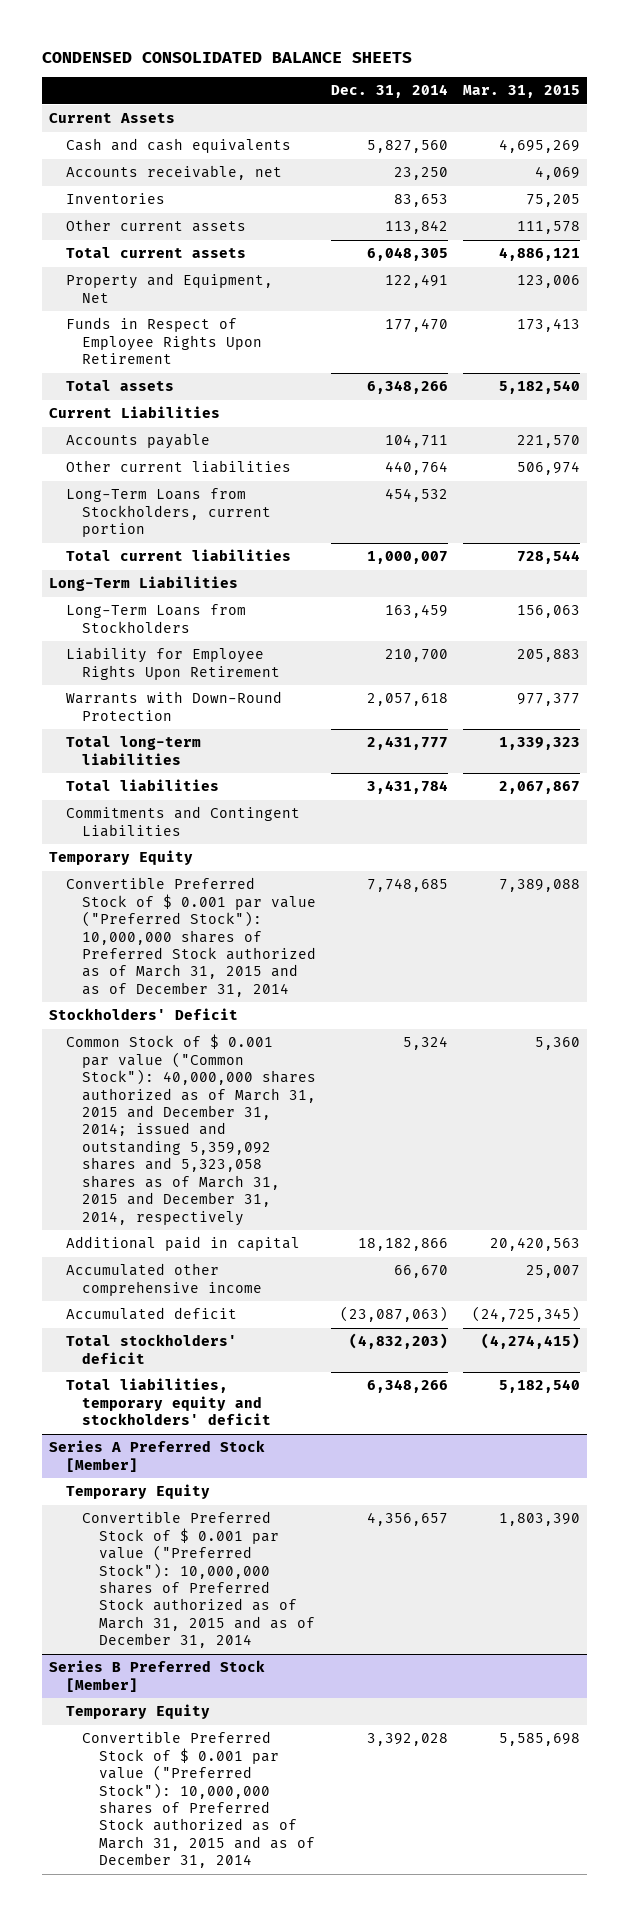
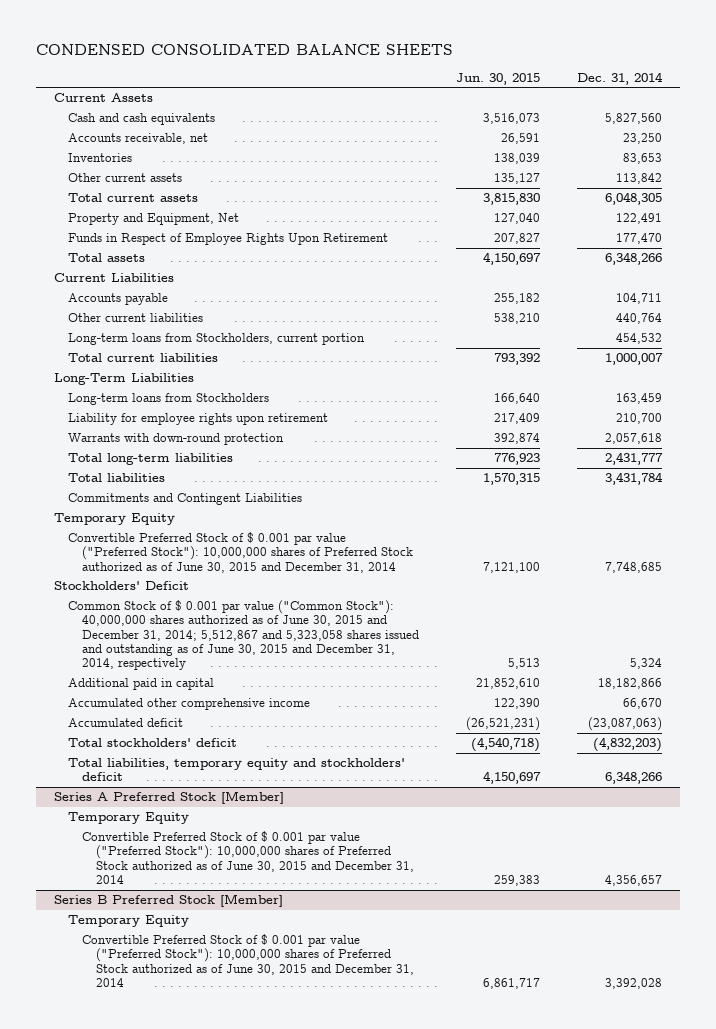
- | Dec. 31, 2014 | Mar. 31, 2015
+ | Jun. 30, 2015 | Dec. 31, 2014
- Long-Term Loans from Stockholders, current portion | 454,532 |
+ Long-term loans from Stockholders, current portion | | 454,532
- Long-Term Loans from Stockholders | 163,459 | 156,063
- Liability for Employee Rights Upon Retirement | 210,700 | 205,883
- Warrants with Down-Round Protection | 2,057,618 | 977,377
+ Long-term loans from Stockholders | 166,640 | 163,459
+ Liability for employee rights upon retirement | 217,409 | 210,700
+ Warrants with down-round protection | 392,874 | 2,057,618
- Convertible Preferred Stock of $ 0.001 par value ("Preferred Stock"): 10,000,000 shares of Preferred Stock authorized as of March 31, 2015 and as of December 31, 2014 | 7,748,685 | 7,389,088
+ Convertible Preferred Stock of $ 0.001 par value ("Preferred Stock"): 10,000,000 shares of Preferred Stock authorized as of June 30, 2015 and December 31, 2014 | 7,121,100 | 7,748,685
- Common Stock of $ 0.001 par value ("Common Stock"): 40,000,000 shares authorized as of March 31, 2015 and December 31, 2014; issued and outstanding 5,359,092 shares and 5,323,058 shares as of March 31, 2015 and December 31, 2014, respectively | 5,324 | 5,360
+ Common Stock of $ 0.001 par value ("Common Stock"): 40,000,000 shares authorized as of June 30, 2015 and December 31, 2014; 5,512,867 and 5,323,058 shares issued and outstanding as of June 30, 2015 and December 31, 2014, respectively | 5,513 | 5,324
@ Series A Preferred Stock [Member]
- Convertible Preferred Stock of $ 0.001 par value ("Preferred Stock"): 10,000,000 shares of Preferred Stock authorized as of March 31, 2015 and as of December 31, 2014 | 4,356,657 | 1,803,390
+ Convertible Preferred Stock of $ 0.001 par value ("Preferred Stock"): 10,000,000 shares of Preferred Stock authorized as of June 30, 2015 and December 31, 2014 | 259,383 | 4,356,657
@ Series B Preferred Stock [Member]
- Convertible Preferred Stock of $ 0.001 par value ("Preferred Stock"): 10,000,000 shares of Preferred Stock authorized as of March 31, 2015 and as of December 31, 2014 | 3,392,028 | 5,585,698
+ Convertible Preferred Stock of $ 0.001 par value ("Preferred Stock"): 10,000,000 shares of Preferred Stock authorized as of June 30, 2015 and December 31, 2014 | 6,861,717 | 3,392,028

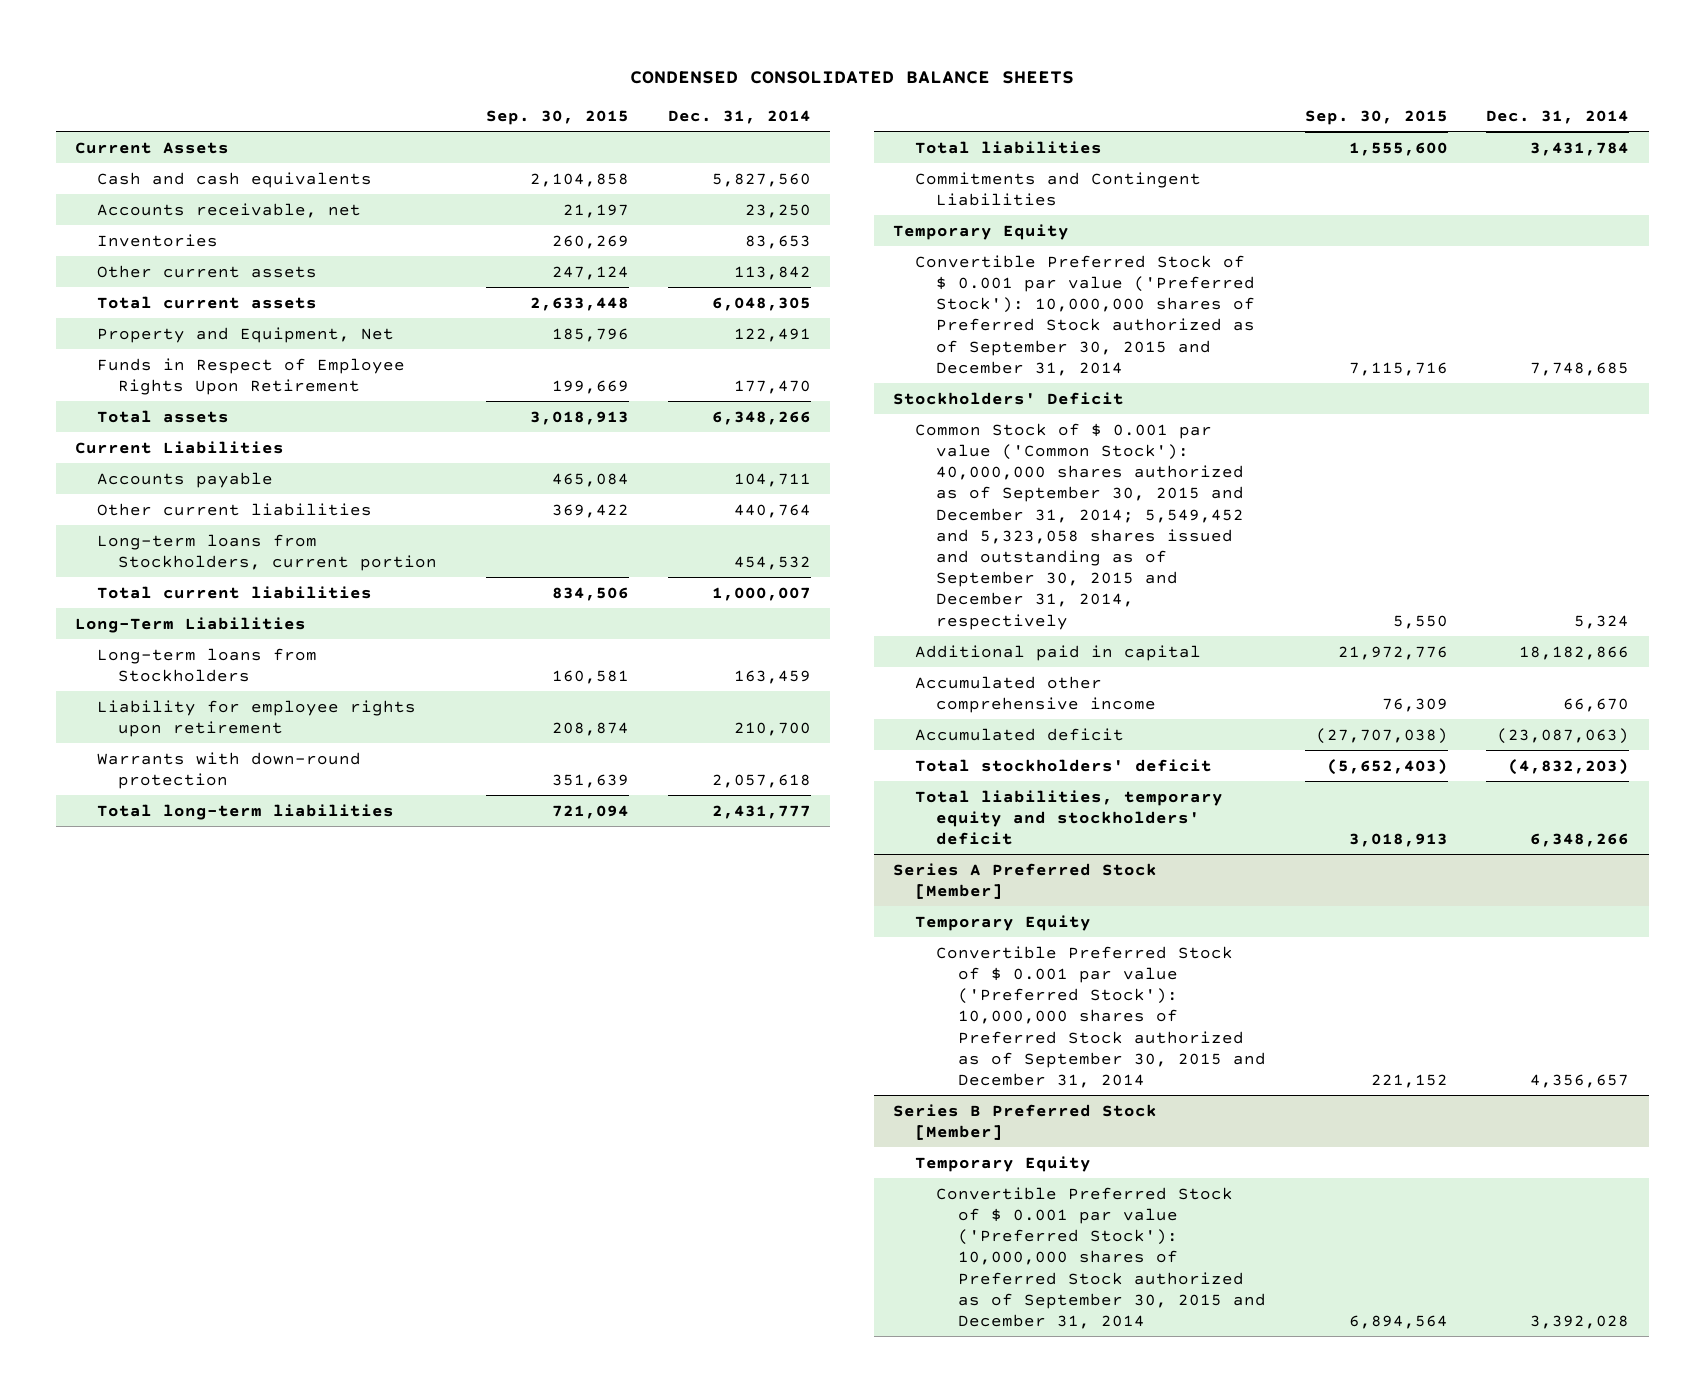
- | Jun. 30, 2015 | Dec. 31, 2014
+ | Sep. 30, 2015 | Dec. 31, 2014
- Convertible Preferred Stock of $ 0.001 par value ("Preferred Stock"): 10,000,000 shares of Preferred Stock authorized as of June 30, 2015 and December 31, 2014 | 7,121,100 | 7,748,685
+ Convertible Preferred Stock of $ 0.001 par value ('Preferred Stock'): 10,000,000 shares of Preferred Stock authorized as of September 30, 2015 and December 31, 2014 | 7,115,716 | 7,748,685
- Common Stock of $ 0.001 par value ("Common Stock"): 40,000,000 shares authorized as of June 30, 2015 and December 31, 2014; 5,512,867 and 5,323,058 shares issued and outstanding as of June 30, 2015 and December 31, 2014, respectively | 5,513 | 5,324
+ Common Stock of $ 0.001 par value ('Common Stock'): 40,000,000 shares authorized as of September 30, 2015 and December 31, 2014; 5,549,452 and 5,323,058 shares issued and outstanding as of September 30, 2015 and December 31, 2014, respectively | 5,550 | 5,324
@ Series A Preferred Stock [Member]
- Convertible Preferred Stock of $ 0.001 par value ("Preferred Stock"): 10,000,000 shares of Preferred Stock authorized as of June 30, 2015 and December 31, 2014 | 259,383 | 4,356,657
+ Convertible Preferred Stock of $ 0.001 par value ('Preferred Stock'): 10,000,000 shares of Preferred Stock authorized as of September 30, 2015 and December 31, 2014 | 221,152 | 4,356,657
@ Series B Preferred Stock [Member]
- Convertible Preferred Stock of $ 0.001 par value ("Preferred Stock"): 10,000,000 shares of Preferred Stock authorized as of June 30, 2015 and December 31, 2014 | 6,861,717 | 3,392,028
+ Convertible Preferred Stock of $ 0.001 par value ('Preferred Stock'): 10,000,000 shares of Preferred Stock authorized as of September 30, 2015 and December 31, 2014 | 6,894,564 | 3,392,028

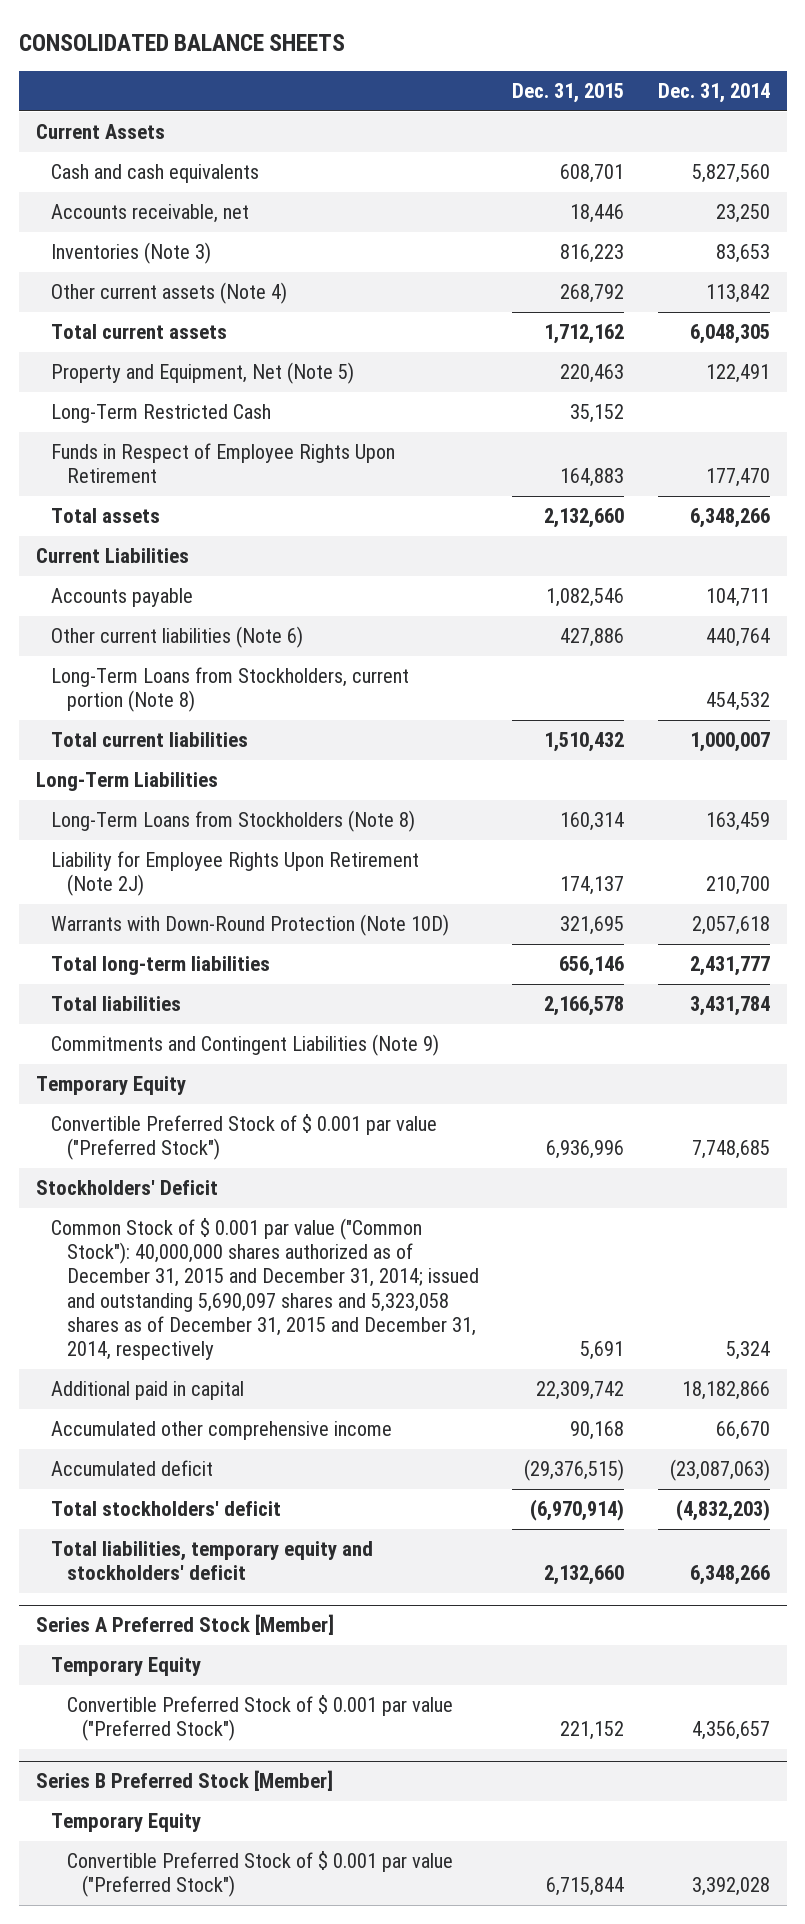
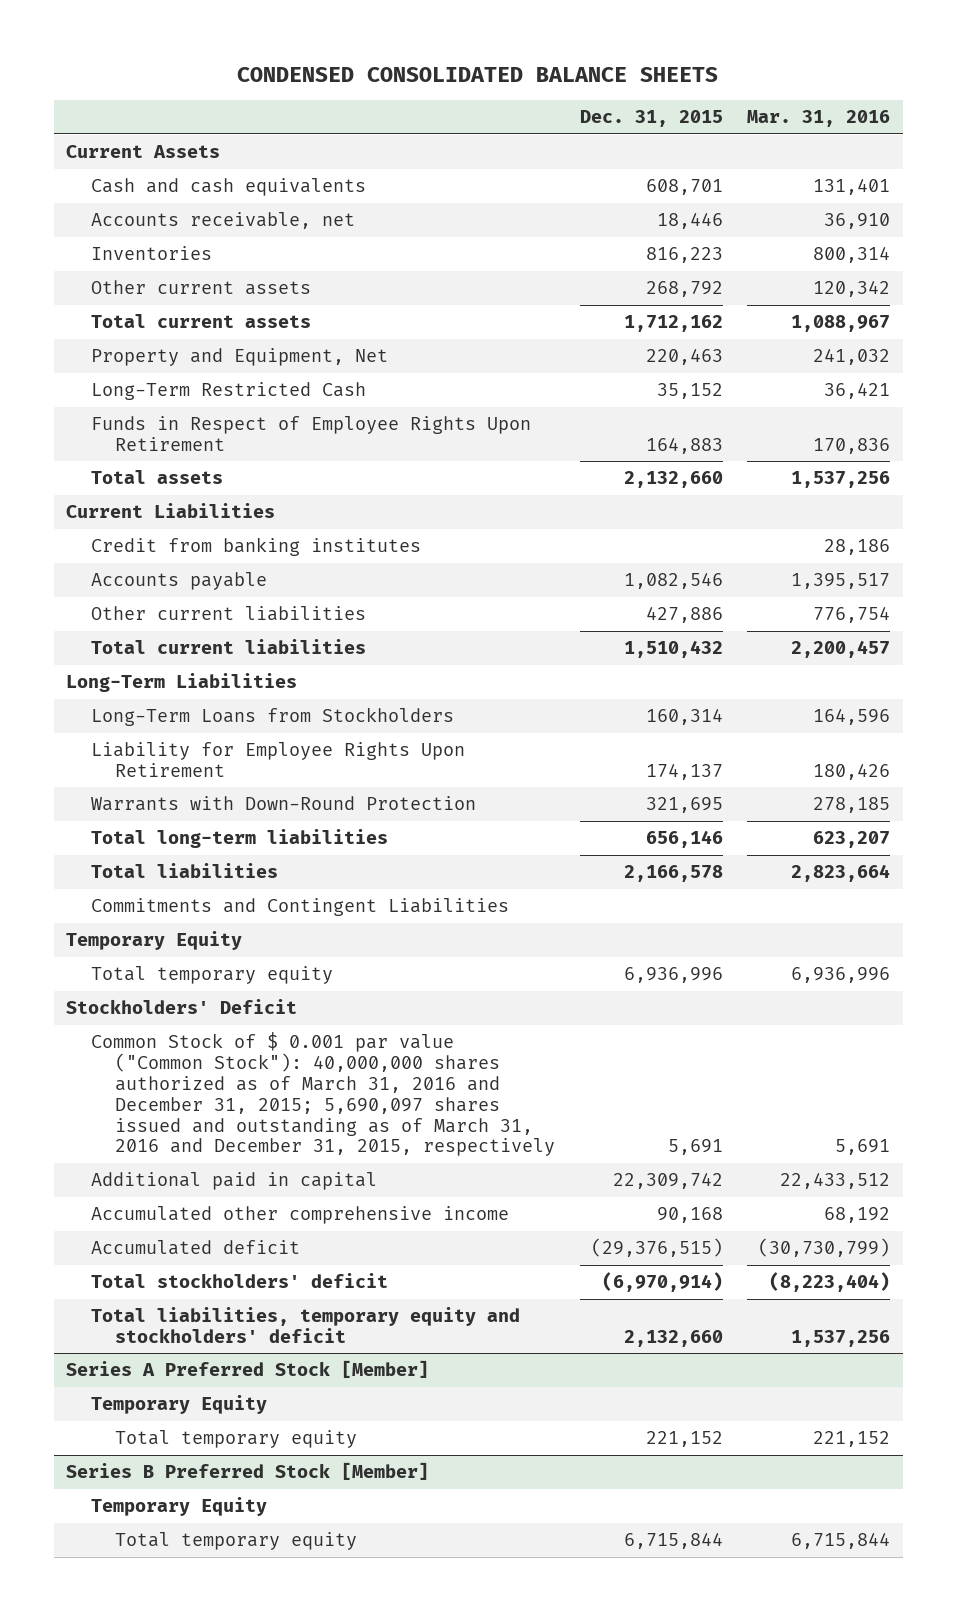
- CONSOLIDATED BALANCE SHEETS
+ CONDENSED CONSOLIDATED BALANCE SHEETS
- | Dec. 31, 2015 | Dec. 31, 2014
+ | Dec. 31, 2015 | Mar. 31, 2016
- Inventories (Note 3) | 816,223 | 83,653
- Other current assets (Note 4) | 268,792 | 113,842
+ Inventories | 816,223 | 800,314
+ Other current assets | 268,792 | 120,342
- Property and Equipment, Net (Note 5) | 220,463 | 122,491
+ Property and Equipment, Net | 220,463 | 241,032
+ Credit from banking institutes | | 28,186
- Other current liabilities (Note 6) | 427,886 | 440,764
- Long-Term Loans from Stockholders, current portion (Note 8) | | 454,532
+ Other current liabilities | 427,886 | 776,754
- Long-Term Loans from Stockholders (Note 8) | 160,314 | 163,459
- Liability for Employee Rights Upon Retirement (Note 2J) | 174,137 | 210,700
- Warrants with Down-Round Protection (Note 10D) | 321,695 | 2,057,618
+ Long-Term Loans from Stockholders | 160,314 | 164,596
+ Liability for Employee Rights Upon Retirement | 174,137 | 180,426
+ Warrants with Down-Round Protection | 321,695 | 278,185
- Commitments and Contingent Liabilities (Note 9)
+ Commitments and Contingent Liabilities
- Convertible Preferred Stock of $ 0.001 par value ("Preferred Stock") | 6,936,996 | 7,748,685
+ Total temporary equity | 6,936,996 | 6,936,996
- Common Stock of $ 0.001 par value ("Common Stock"): 40,000,000 shares authorized as of December 31, 2015 and December 31, 2014; issued and outstanding 5,690,097 shares and 5,323,058 shares as of December 31, 2015 and December 31, 2014, respectively | 5,691 | 5,324
+ Common Stock of $ 0.001 par value ("Common Stock"): 40,000,000 shares authorized as of March 31, 2016 and December 31, 2015; 5,690,097 shares issued and outstanding as of March 31, 2016 and December 31, 2015, respectively | 5,691 | 5,691
@ Series A Preferred Stock [Member]
- Convertible Preferred Stock of $ 0.001 par value ("Preferred Stock") | 221,152 | 4,356,657
+ Total temporary equity | 221,152 | 221,152
@ Series B Preferred Stock [Member]
- Convertible Preferred Stock of $ 0.001 par value ("Preferred Stock") | 6,715,844 | 3,392,028
+ Total temporary equity | 6,715,844 | 6,715,844

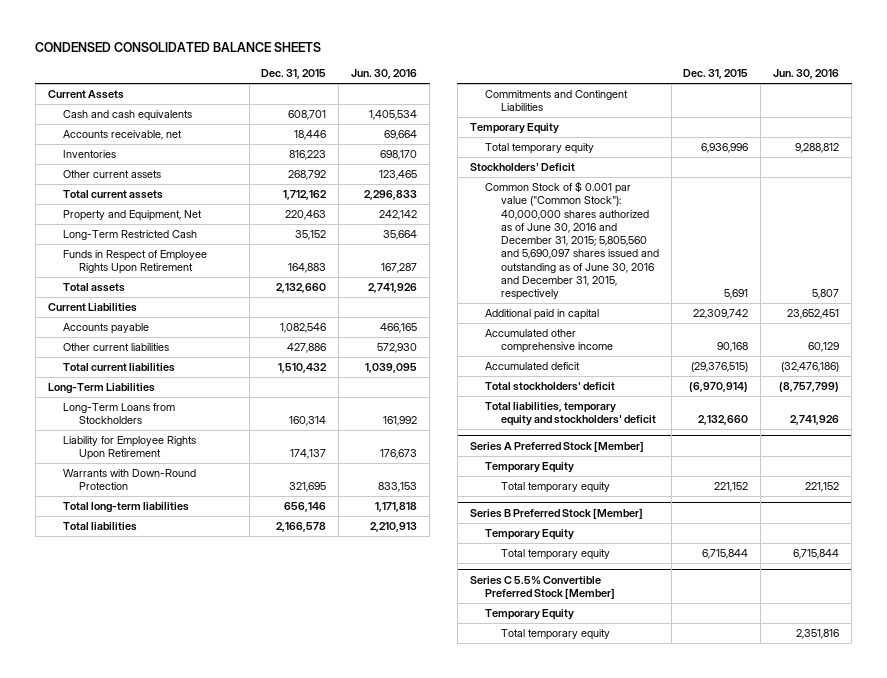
- | Dec. 31, 2015 | Mar. 31, 2016
+ | Dec. 31, 2015 | Jun. 30, 2016
- Credit from banking institutes | | 28,186
- Common Stock of $ 0.001 par value ("Common Stock"): 40,000,000 shares authorized as of March 31, 2016 and December 31, 2015; 5,690,097 shares issued and outstanding as of March 31, 2016 and December 31, 2015, respectively | 5,691 | 5,691
+ Common Stock of $ 0.001 par value ("Common Stock"): 40,000,000 shares authorized as of June 30, 2016 and December 31, 2015; 5,805,560 and 5,690,097 shares issued and outstanding as of June 30, 2016 and December 31, 2015, respectively | 5,691 | 5,807
+ Series C 5.5% Convertible Preferred Stock [Member]
+ Temporary Equity
+ Total temporary equity | | 2,351,816

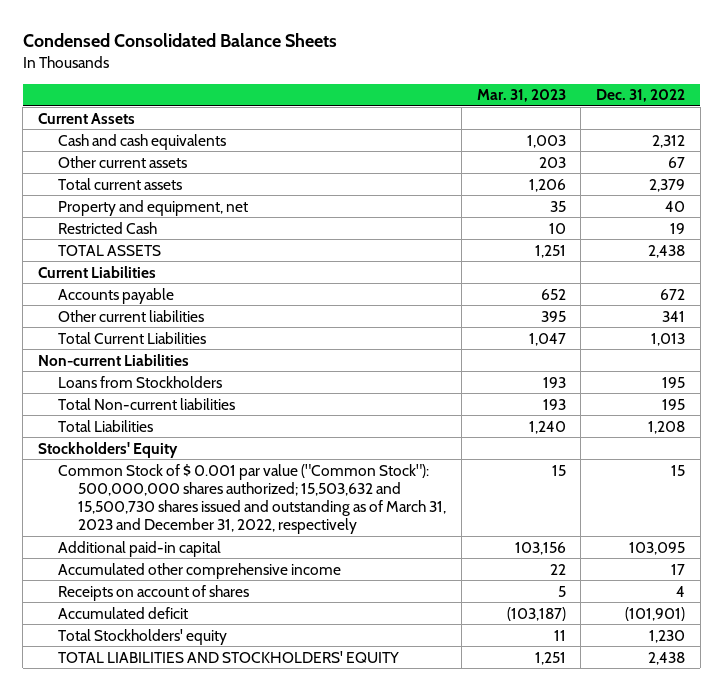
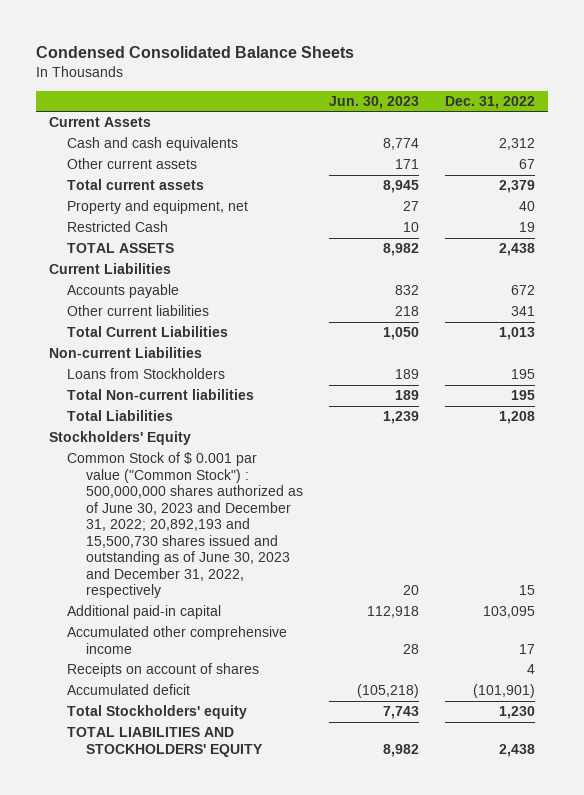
- | Mar. 31, 2023 | Dec. 31, 2022
+ | Jun. 30, 2023 | Dec. 31, 2022
- Common Stock of $ 0.001 par value ("Common Stock"): 500,000,000 shares authorized; 15,503,632 and 15,500,730 shares issued and outstanding as of March 31, 2023 and December 31, 2022, respectively | 15 | 15
+ Common Stock of $ 0.001 par value ("Common Stock") : 500,000,000 shares authorized as of June 30, 2023 and December 31, 2022; 20,892,193 and 15,500,730 shares issued and outstanding as of June 30, 2023 and December 31, 2022, respectively | 20 | 15

